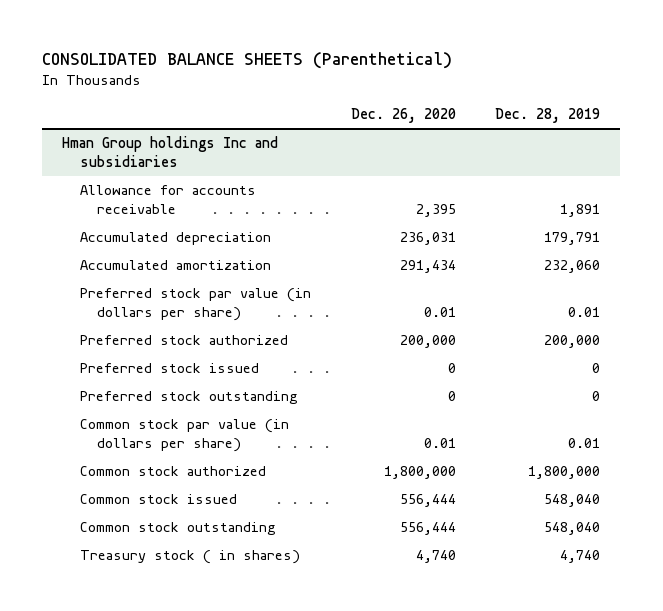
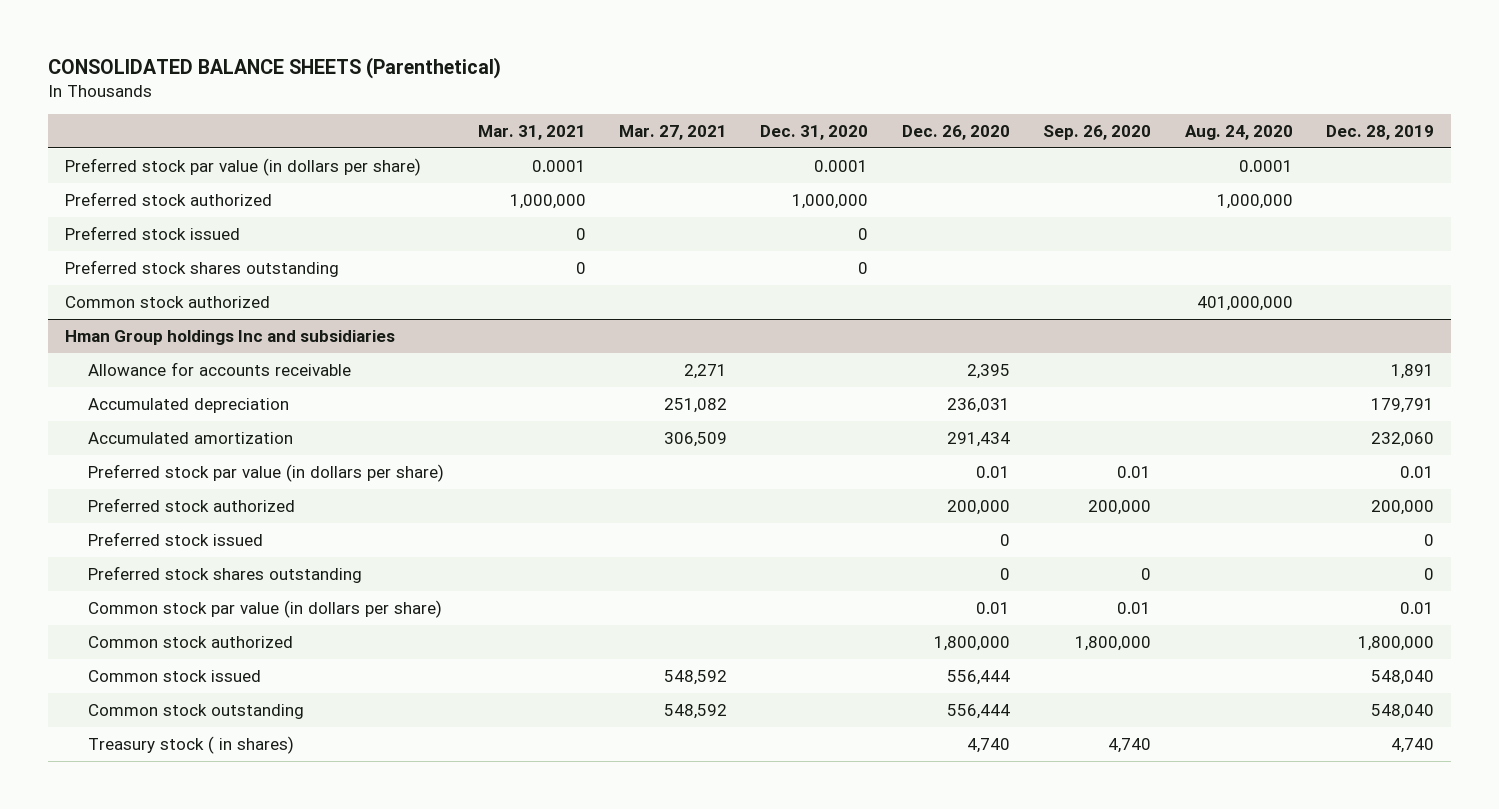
- | Dec. 26, 2020 | Dec. 28, 2019
+ | Mar. 31, 2021 | Mar. 27, 2021 | Dec. 31, 2020 | Dec. 26, 2020 | Sep. 26, 2020 | Aug. 24, 2020 | Dec. 28, 2019
+ Preferred stock par value (in dollars per share) | 0.0001 | | 0.0001 | | | 0.0001 |
+ Preferred stock authorized | 1,000,000 | | 1,000,000 | | | 1,000,000 |
+ Preferred stock issued | 0 | | 0 | | | |
+ Preferred stock shares outstanding | 0 | | 0 | | | |
+ Common stock authorized | | | | | | 401,000,000 |
@ Hman Group holdings Inc and subsidiaries
- Preferred stock outstanding | 0 | 0
+ Preferred stock shares outstanding | | | | 0 | 0 | | 0

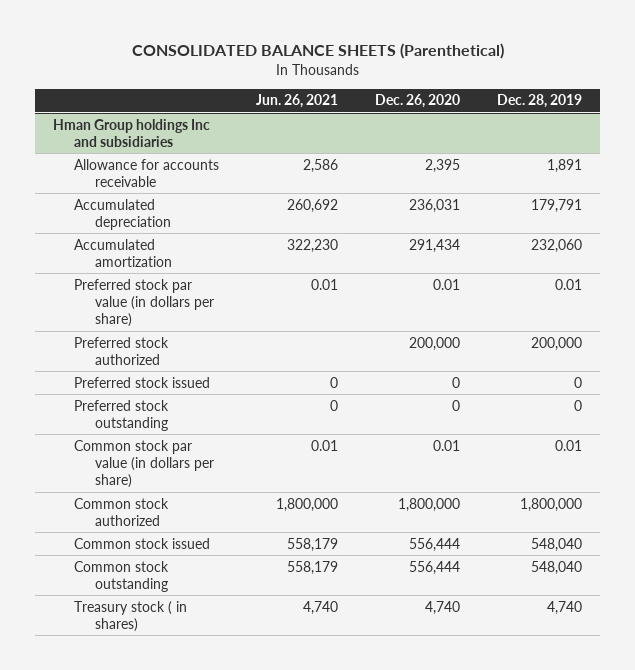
- | Mar. 31, 2021 | Mar. 27, 2021 | Dec. 31, 2020 | Dec. 26, 2020 | Sep. 26, 2020 | Aug. 24, 2020 | Dec. 28, 2019
+ | Jun. 26, 2021 | Dec. 26, 2020 | Dec. 28, 2019
- Preferred stock par value (in dollars per share) | 0.0001 | | 0.0001 | | | 0.0001 |
- Preferred stock authorized | 1,000,000 | | 1,000,000 | | | 1,000,000 |
- Preferred stock issued | 0 | | 0 | | | |
- Preferred stock shares outstanding | 0 | | 0 | | | |
- Common stock authorized | | | | | | 401,000,000 |
@ Hman Group holdings Inc and subsidiaries
- Preferred stock shares outstanding | | | | 0 | 0 | | 0
+ Preferred stock outstanding | 0 | 0 | 0

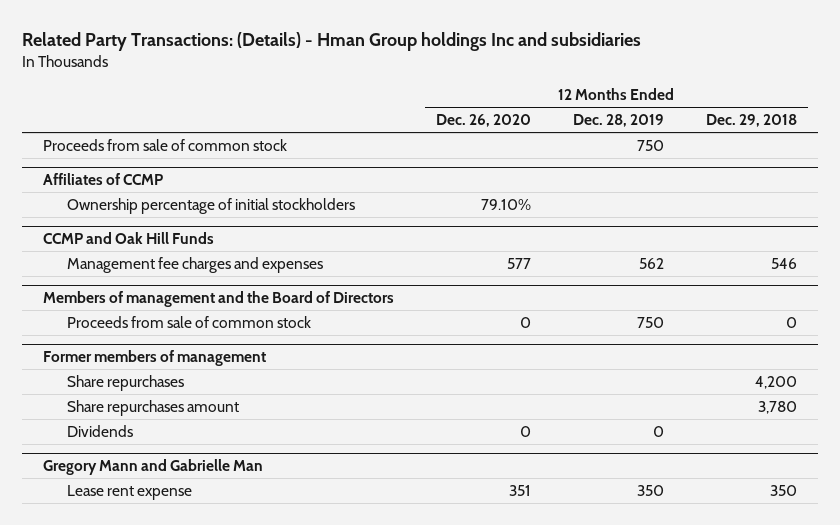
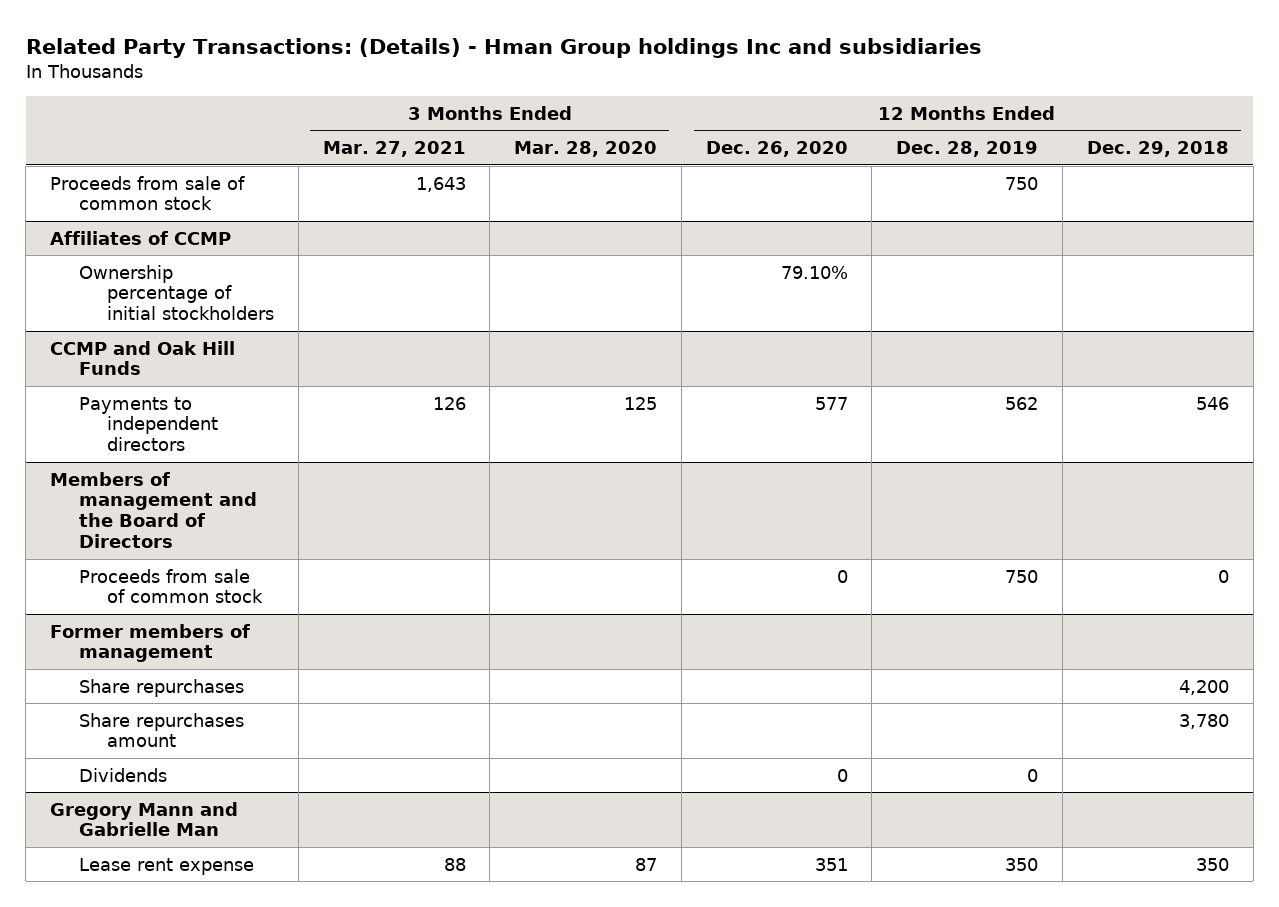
- | 12 Months Ended Dec. 26, 2020 | 12 Months Ended Dec. 28, 2019 | 12 Months Ended Dec. 29, 2018
+ | 3 Months Ended Mar. 27, 2021 | 3 Months Ended Mar. 28, 2020 | 12 Months Ended Dec. 26, 2020 | 12 Months Ended Dec. 28, 2019 | 12 Months Ended Dec. 29, 2018
@ CCMP and Oak Hill Funds
- Management fee charges and expenses | 577 | 562 | 546
+ Payments to independent directors | 126 | 125 | 577 | 562 | 546

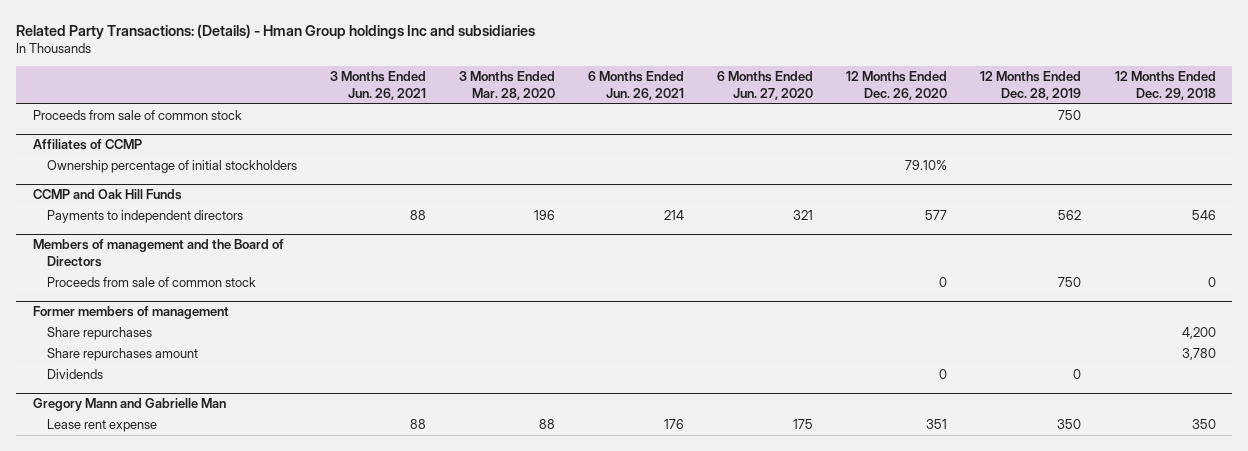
- | 3 Months Ended Mar. 27, 2021 | 3 Months Ended Mar. 28, 2020 | 12 Months Ended Dec. 26, 2020 | 12 Months Ended Dec. 28, 2019 | 12 Months Ended Dec. 29, 2018
+ | 3 Months Ended Jun. 26, 2021 | 3 Months Ended Mar. 28, 2020 | 6 Months Ended Jun. 26, 2021 | 6 Months Ended Jun. 27, 2020 | 12 Months Ended Dec. 26, 2020 | 12 Months Ended Dec. 28, 2019 | 12 Months Ended Dec. 29, 2018
@ CCMP and Oak Hill Funds
- Payments to independent directors | 126 | 125 | 577 | 562 | 546
+ Payments to independent directors | 88 | 196 | 214 | 321 | 577 | 562 | 546
@ Gregory Mann and Gabrielle Man
- Lease rent expense | 88 | 87 | 351 | 350 | 350
+ Lease rent expense | 88 | 88 | 176 | 175 | 351 | 350 | 350

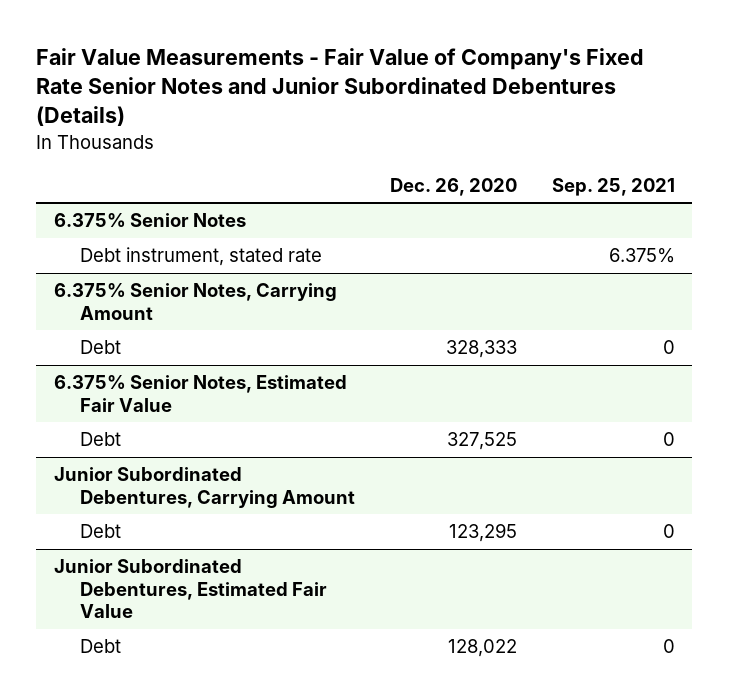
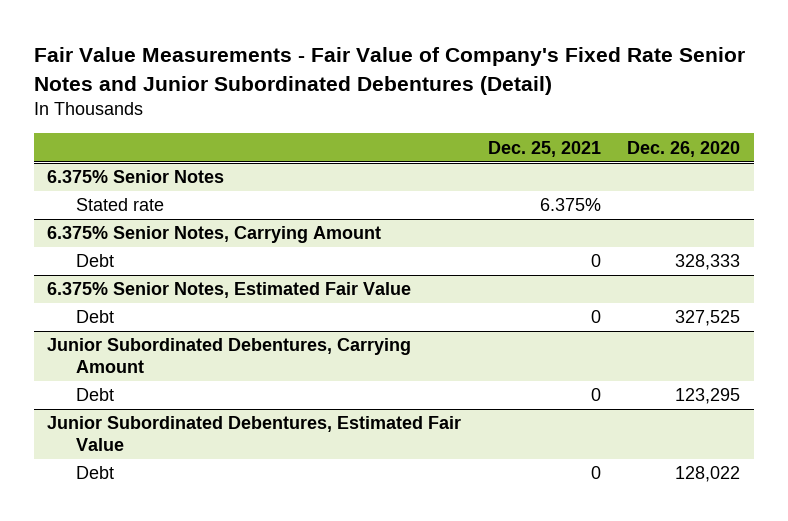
- Fair Value Measurements - Fair Value of Company's Fixed Rate Senior Notes and Junior Subordinated Debentures (Details)
+ Fair Value Measurements - Fair Value of Company's Fixed Rate Senior Notes and Junior Subordinated Debentures (Detail)
- | Dec. 26, 2020 | Sep. 25, 2021
+ | Dec. 25, 2021 | Dec. 26, 2020
@ 6.375% Senior Notes
- Debt instrument, stated rate | | 6.375%
+ Stated rate | 6.375% |

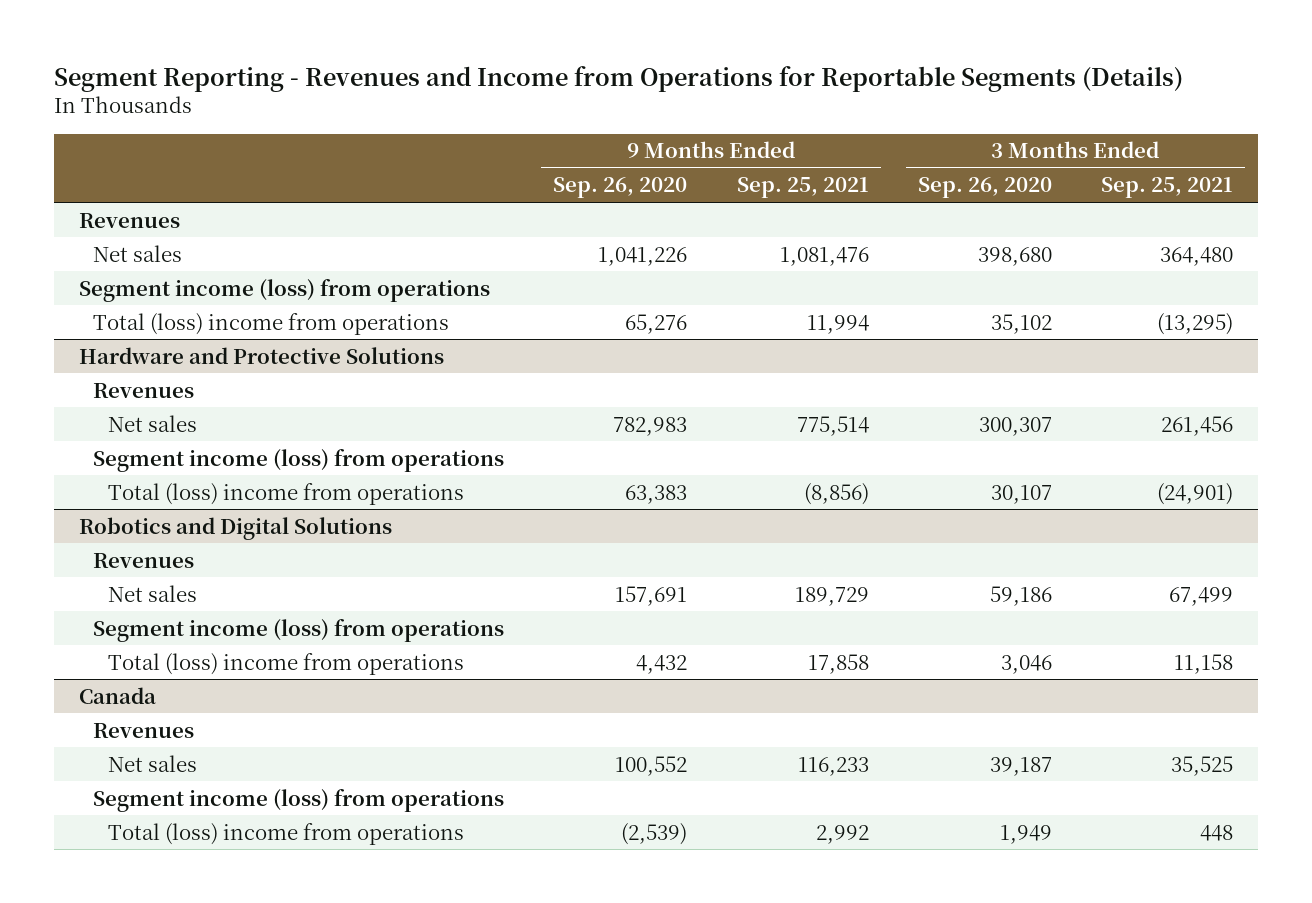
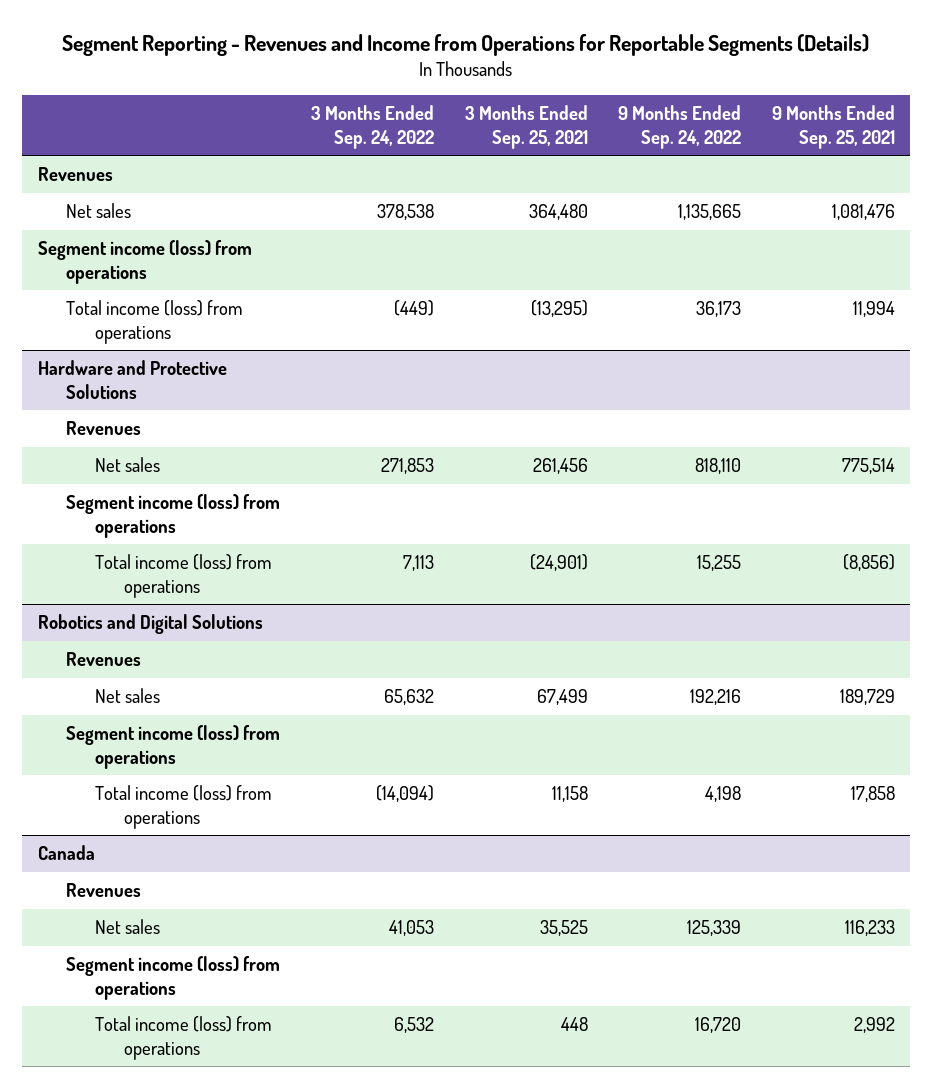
- | 9 Months Ended Sep. 26, 2020 | 9 Months Ended Sep. 25, 2021 | 3 Months Ended Sep. 26, 2020 | 3 Months Ended Sep. 25, 2021
+ | 3 Months Ended Sep. 24, 2022 | 3 Months Ended Sep. 25, 2021 | 9 Months Ended Sep. 24, 2022 | 9 Months Ended Sep. 25, 2021
- Total (loss) income from operations | 65,276 | 11,994 | 35,102 | (13,295)
+ Total income (loss) from operations | (449) | (13,295) | 36,173 | 11,994
@ Hardware and Protective Solutions
- Total (loss) income from operations | 63,383 | (8,856) | 30,107 | (24,901)
+ Total income (loss) from operations | 7,113 | (24,901) | 15,255 | (8,856)
@ Robotics and Digital Solutions
- Total (loss) income from operations | 4,432 | 17,858 | 3,046 | 11,158
+ Total income (loss) from operations | (14,094) | 11,158 | 4,198 | 17,858
@ Canada
- Total (loss) income from operations | (2,539) | 2,992 | 1,949 | 448
+ Total income (loss) from operations | 6,532 | 448 | 16,720 | 2,992

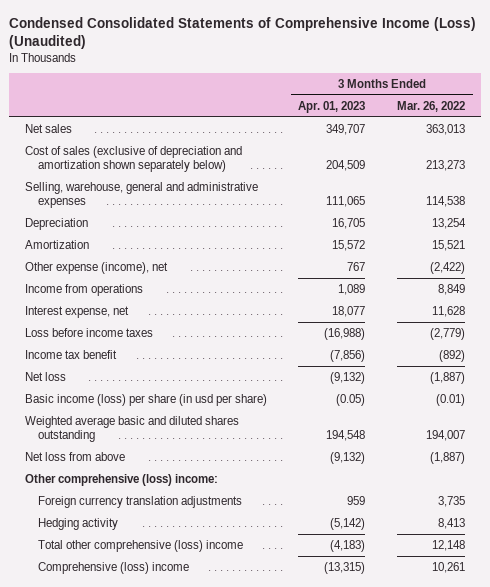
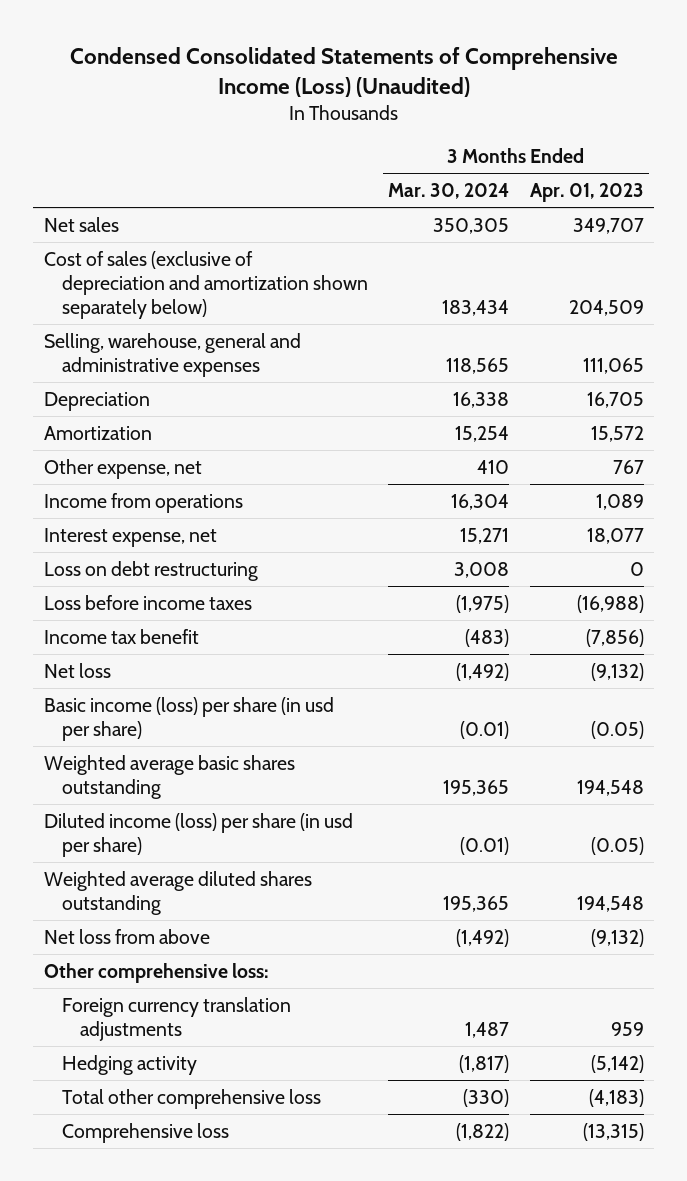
- | 3 Months Ended Apr. 01, 2023 | 3 Months Ended Mar. 26, 2022
+ | 3 Months Ended Mar. 30, 2024 | 3 Months Ended Apr. 01, 2023
- Other expense (income), net | 767 | (2,422)
+ Other expense, net | 410 | 767
+ Loss on debt restructuring | 3,008 | 0
- Weighted average basic and diluted shares outstanding | 194,548 | 194,007
+ Weighted average basic shares outstanding | 195,365 | 194,548
+ Diluted income (loss) per share (in usd per share) | (0.01) | (0.05)
+ Weighted average diluted shares outstanding | 195,365 | 194,548
- Other comprehensive (loss) income:
+ Other comprehensive loss:
- Total other comprehensive (loss) income | (4,183) | 12,148
- Comprehensive (loss) income | (13,315) | 10,261
+ Total other comprehensive loss | (330) | (4,183)
+ Comprehensive loss | (1,822) | (13,315)

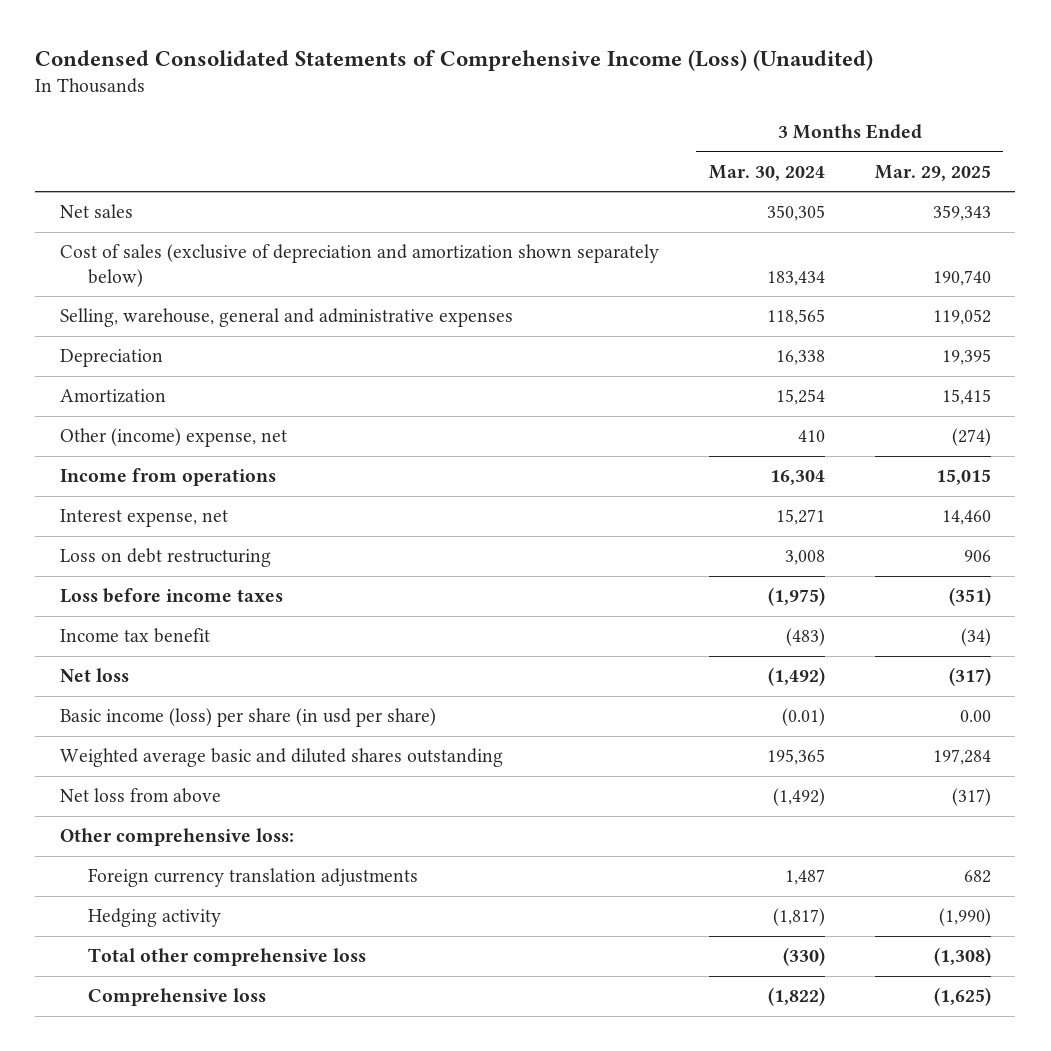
- | 3 Months Ended Mar. 30, 2024 | 3 Months Ended Apr. 01, 2023
+ | 3 Months Ended Mar. 30, 2024 | 3 Months Ended Mar. 29, 2025
- Other expense, net | 410 | 767
+ Other (income) expense, net | 410 | (274)
- Weighted average basic shares outstanding | 195,365 | 194,548
- Diluted income (loss) per share (in usd per share) | (0.01) | (0.05)
- Weighted average diluted shares outstanding | 195,365 | 194,548
+ Weighted average basic and diluted shares outstanding | 195,365 | 197,284

